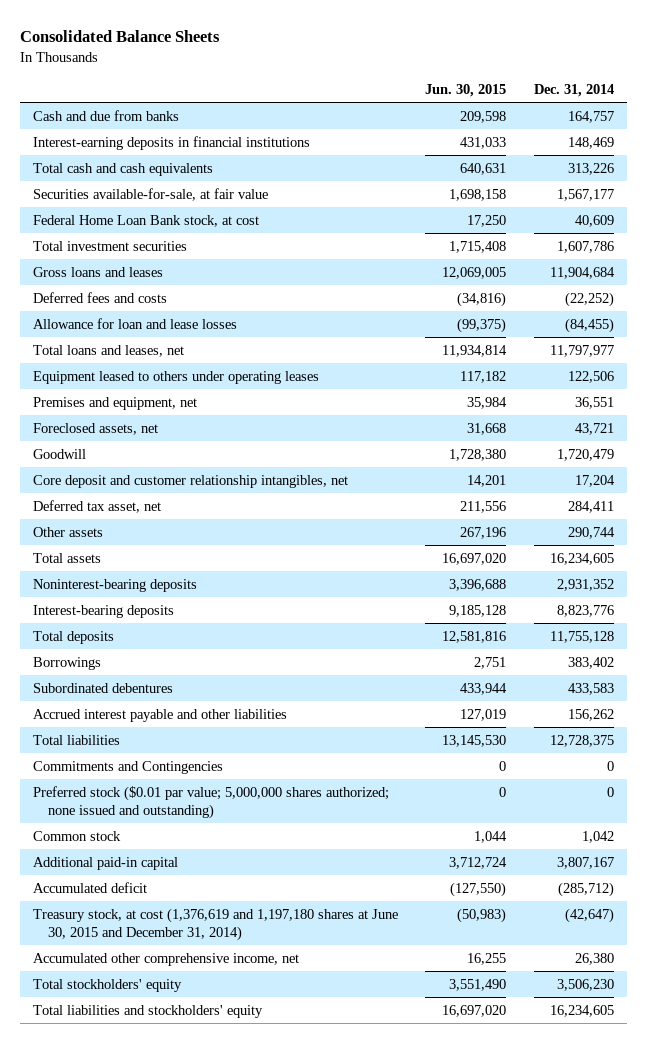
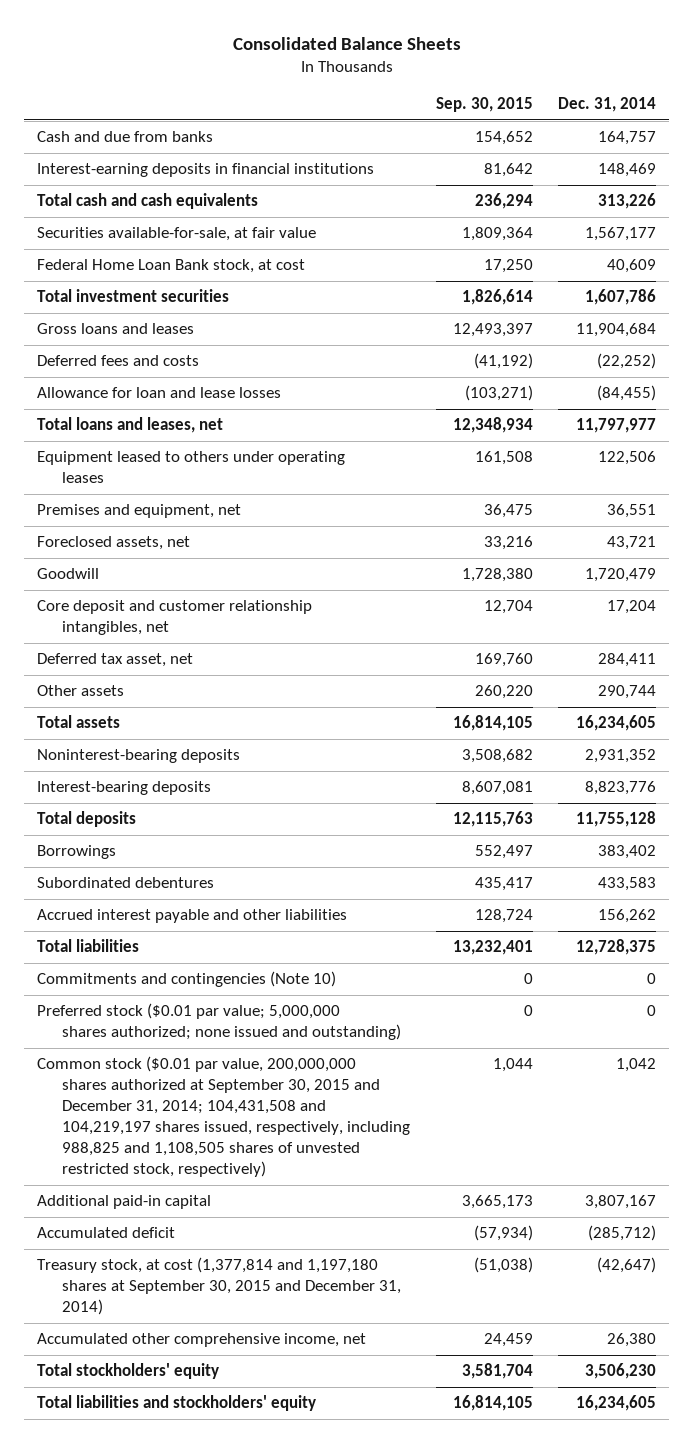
- | Jun. 30, 2015 | Dec. 31, 2014
+ | Sep. 30, 2015 | Dec. 31, 2014
- Commitments and Contingencies | 0 | 0
+ Commitments and contingencies (Note 10) | 0 | 0
- Common stock | 1,044 | 1,042
+ Common stock ($0.01 par value, 200,000,000 shares authorized at September 30, 2015 and December 31, 2014; 104,431,508 and 104,219,197 shares issued, respectively, including 988,825 and 1,108,505 shares of unvested restricted stock, respectively) | 1,044 | 1,042
- Treasury stock, at cost (1,376,619 and 1,197,180 shares at June 30, 2015 and December 31, 2014) | (50,983) | (42,647)
+ Treasury stock, at cost (1,377,814 and 1,197,180 shares at September 30, 2015 and December 31, 2014) | (51,038) | (42,647)

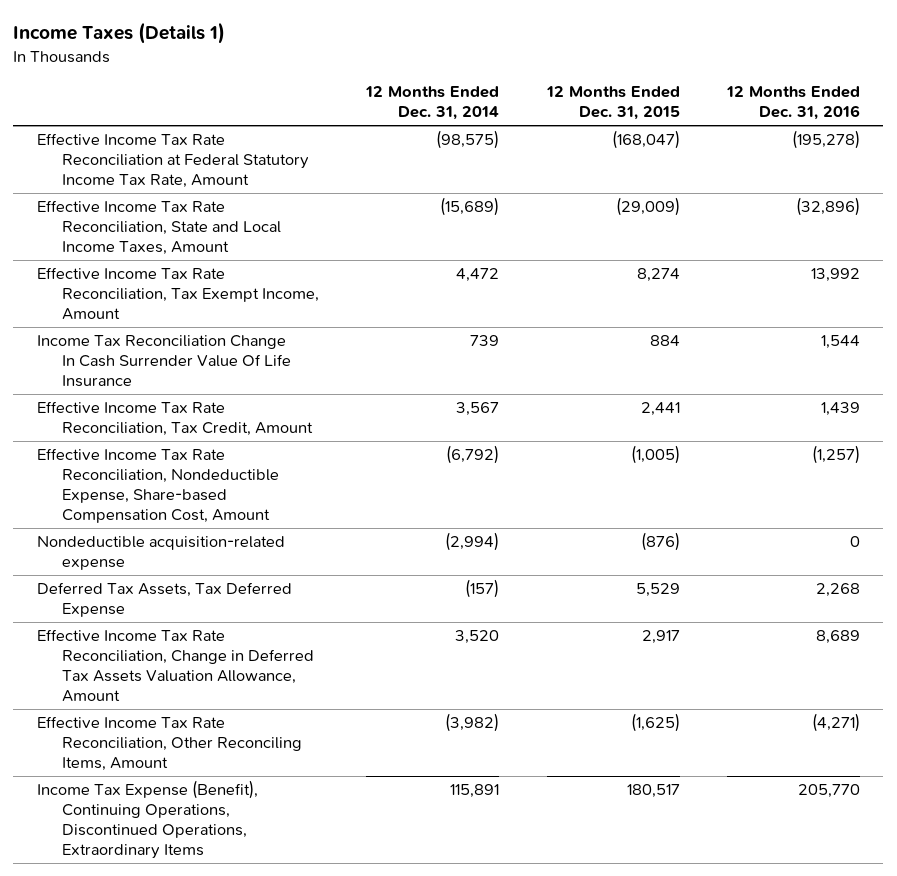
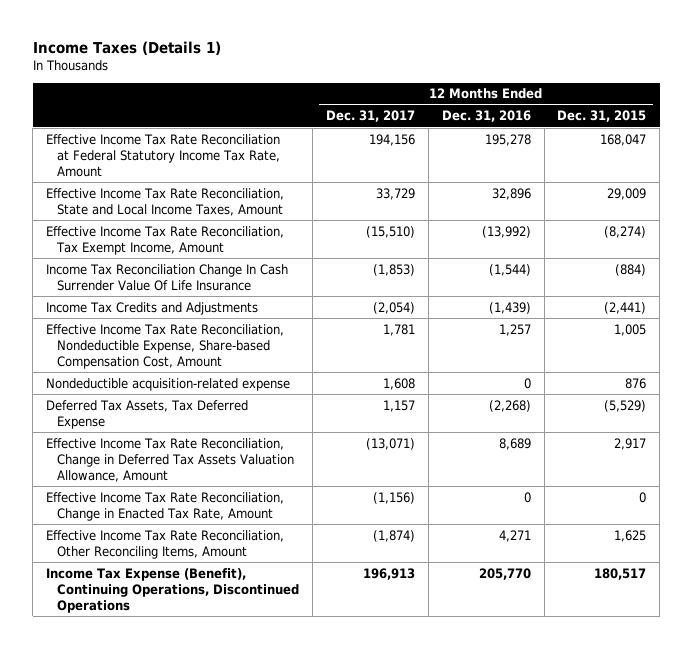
- | 12 Months Ended Dec. 31, 2014 | 12 Months Ended Dec. 31, 2015 | 12 Months Ended Dec. 31, 2016
+ | 12 Months Ended Dec. 31, 2017 | 12 Months Ended Dec. 31, 2016 | 12 Months Ended Dec. 31, 2015
- Effective Income Tax Rate Reconciliation at Federal Statutory Income Tax Rate, Amount | (98,575) | (168,047) | (195,278)
- Effective Income Tax Rate Reconciliation, State and Local Income Taxes, Amount | (15,689) | (29,009) | (32,896)
- Effective Income Tax Rate Reconciliation, Tax Exempt Income, Amount | 4,472 | 8,274 | 13,992
- Income Tax Reconciliation Change In Cash Surrender Value Of Life Insurance | 739 | 884 | 1,544
- Effective Income Tax Rate Reconciliation, Tax Credit, Amount | 3,567 | 2,441 | 1,439
- Effective Income Tax Rate Reconciliation, Nondeductible Expense, Share-based Compensation Cost, Amount | (6,792) | (1,005) | (1,257)
- Nondeductible acquisition-related expense | (2,994) | (876) | 0
- Deferred Tax Assets, Tax Deferred Expense | (157) | 5,529 | 2,268
+ Effective Income Tax Rate Reconciliation at Federal Statutory Income Tax Rate, Amount | 194,156 | 195,278 | 168,047
+ Effective Income Tax Rate Reconciliation, State and Local Income Taxes, Amount | 33,729 | 32,896 | 29,009
+ Effective Income Tax Rate Reconciliation, Tax Exempt Income, Amount | (15,510) | (13,992) | (8,274)
+ Income Tax Reconciliation Change In Cash Surrender Value Of Life Insurance | (1,853) | (1,544) | (884)
+ Income Tax Credits and Adjustments | (2,054) | (1,439) | (2,441)
+ Effective Income Tax Rate Reconciliation, Nondeductible Expense, Share-based Compensation Cost, Amount | 1,781 | 1,257 | 1,005
+ Nondeductible acquisition-related expense | 1,608 | 0 | 876
+ Deferred Tax Assets, Tax Deferred Expense | 1,157 | (2,268) | (5,529)
- Effective Income Tax Rate Reconciliation, Other Reconciling Items, Amount | (3,982) | (1,625) | (4,271)
- Income Tax Expense (Benefit), Continuing Operations, Discontinued Operations, Extraordinary Items | 115,891 | 180,517 | 205,770
+ Effective Income Tax Rate Reconciliation, Change in Enacted Tax Rate, Amount | (1,156) | 0 | 0
+ Effective Income Tax Rate Reconciliation, Other Reconciling Items, Amount | (1,874) | 4,271 | 1,625
+ Income Tax Expense (Benefit), Continuing Operations, Discontinued Operations | 196,913 | 205,770 | 180,517

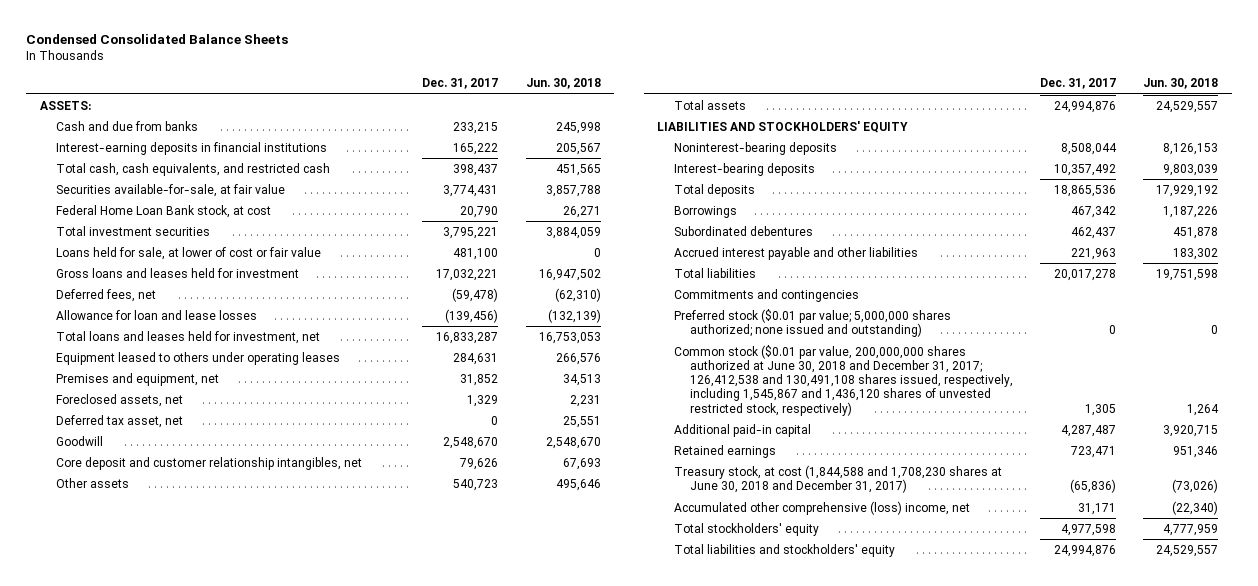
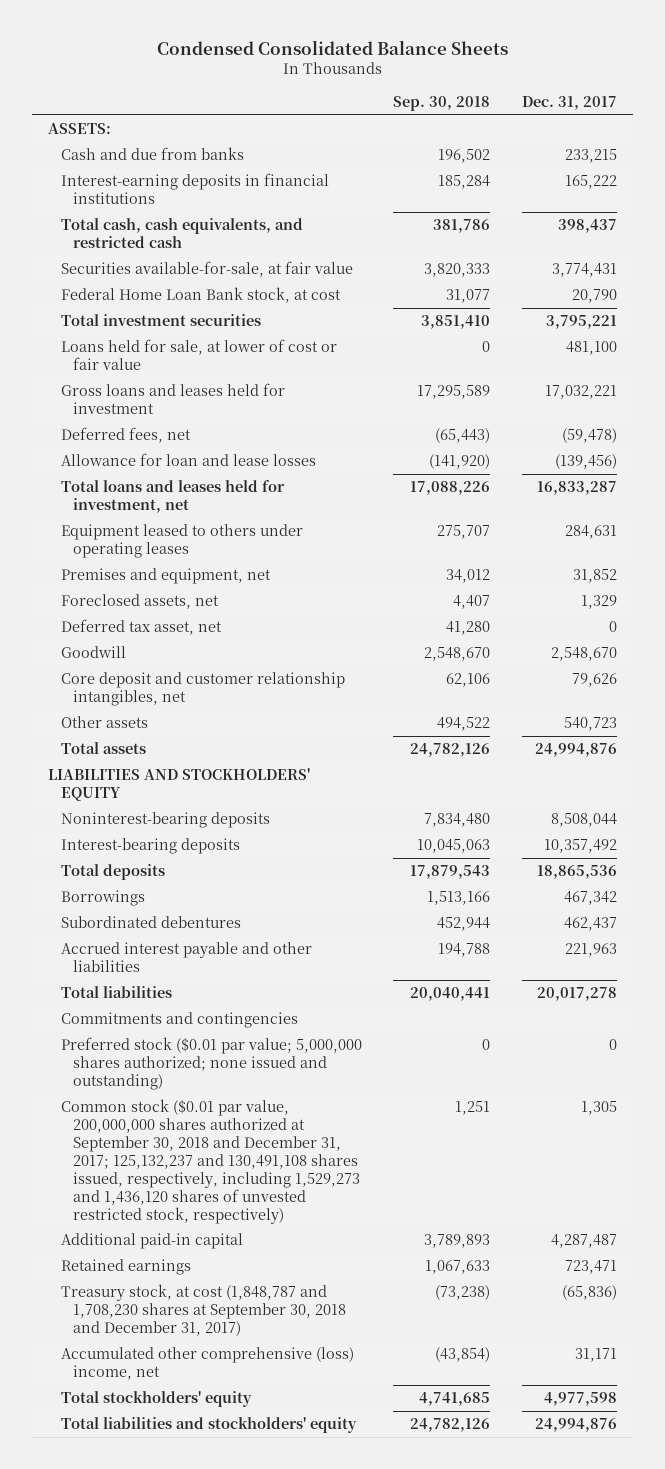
- | Dec. 31, 2017 | Jun. 30, 2018
+ | Sep. 30, 2018 | Dec. 31, 2017
- Common stock ($0.01 par value, 200,000,000 shares authorized at June 30, 2018 and December 31, 2017; 126,412,538 and 130,491,108 shares issued, respectively, including 1,545,867 and 1,436,120 shares of unvested restricted stock, respectively) | 1,305 | 1,264
+ Common stock ($0.01 par value, 200,000,000 shares authorized at September 30, 2018 and December 31, 2017; 125,132,237 and 130,491,108 shares issued, respectively, including 1,529,273 and 1,436,120 shares of unvested restricted stock, respectively) | 1,251 | 1,305
- Treasury stock, at cost (1,844,588 and 1,708,230 shares at June 30, 2018 and December 31, 2017) | (65,836) | (73,026)
+ Treasury stock, at cost (1,848,787 and 1,708,230 shares at September 30, 2018 and December 31, 2017) | (73,238) | (65,836)

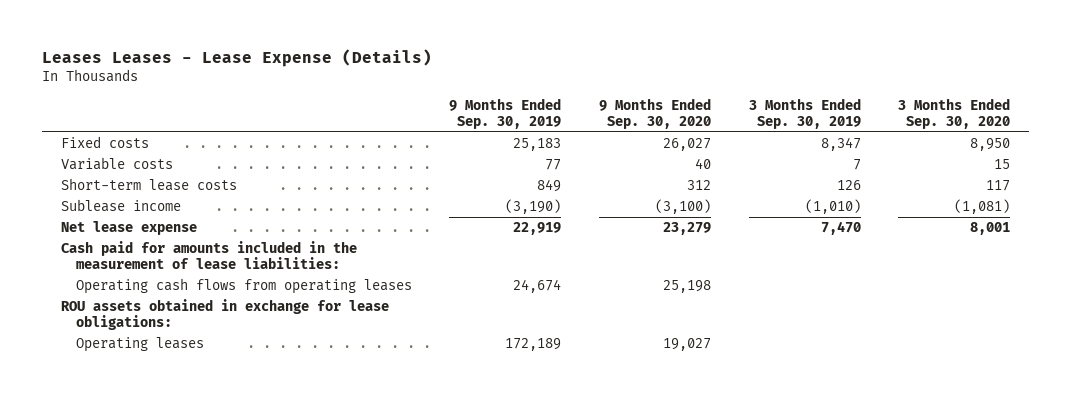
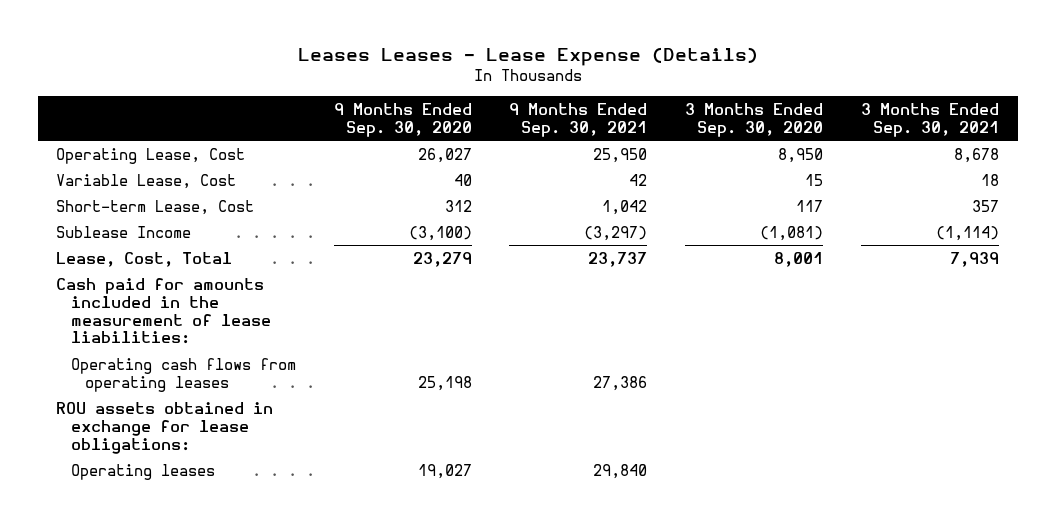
- | 9 Months Ended Sep. 30, 2019 | 9 Months Ended Sep. 30, 2020 | 3 Months Ended Sep. 30, 2019 | 3 Months Ended Sep. 30, 2020
+ | 9 Months Ended Sep. 30, 2020 | 9 Months Ended Sep. 30, 2021 | 3 Months Ended Sep. 30, 2020 | 3 Months Ended Sep. 30, 2021
- Fixed costs | 25,183 | 26,027 | 8,347 | 8,950
- Variable costs | 77 | 40 | 7 | 15
- Short-term lease costs | 849 | 312 | 126 | 117
- Sublease income | (3,190) | (3,100) | (1,010) | (1,081)
- Net lease expense | 22,919 | 23,279 | 7,470 | 8,001
+ Operating Lease, Cost | 26,027 | 25,950 | 8,950 | 8,678
+ Variable Lease, Cost | 40 | 42 | 15 | 18
+ Short-term Lease, Cost | 312 | 1,042 | 117 | 357
+ Sublease Income | (3,100) | (3,297) | (1,081) | (1,114)
+ Lease, Cost, Total | 23,279 | 23,737 | 8,001 | 7,939

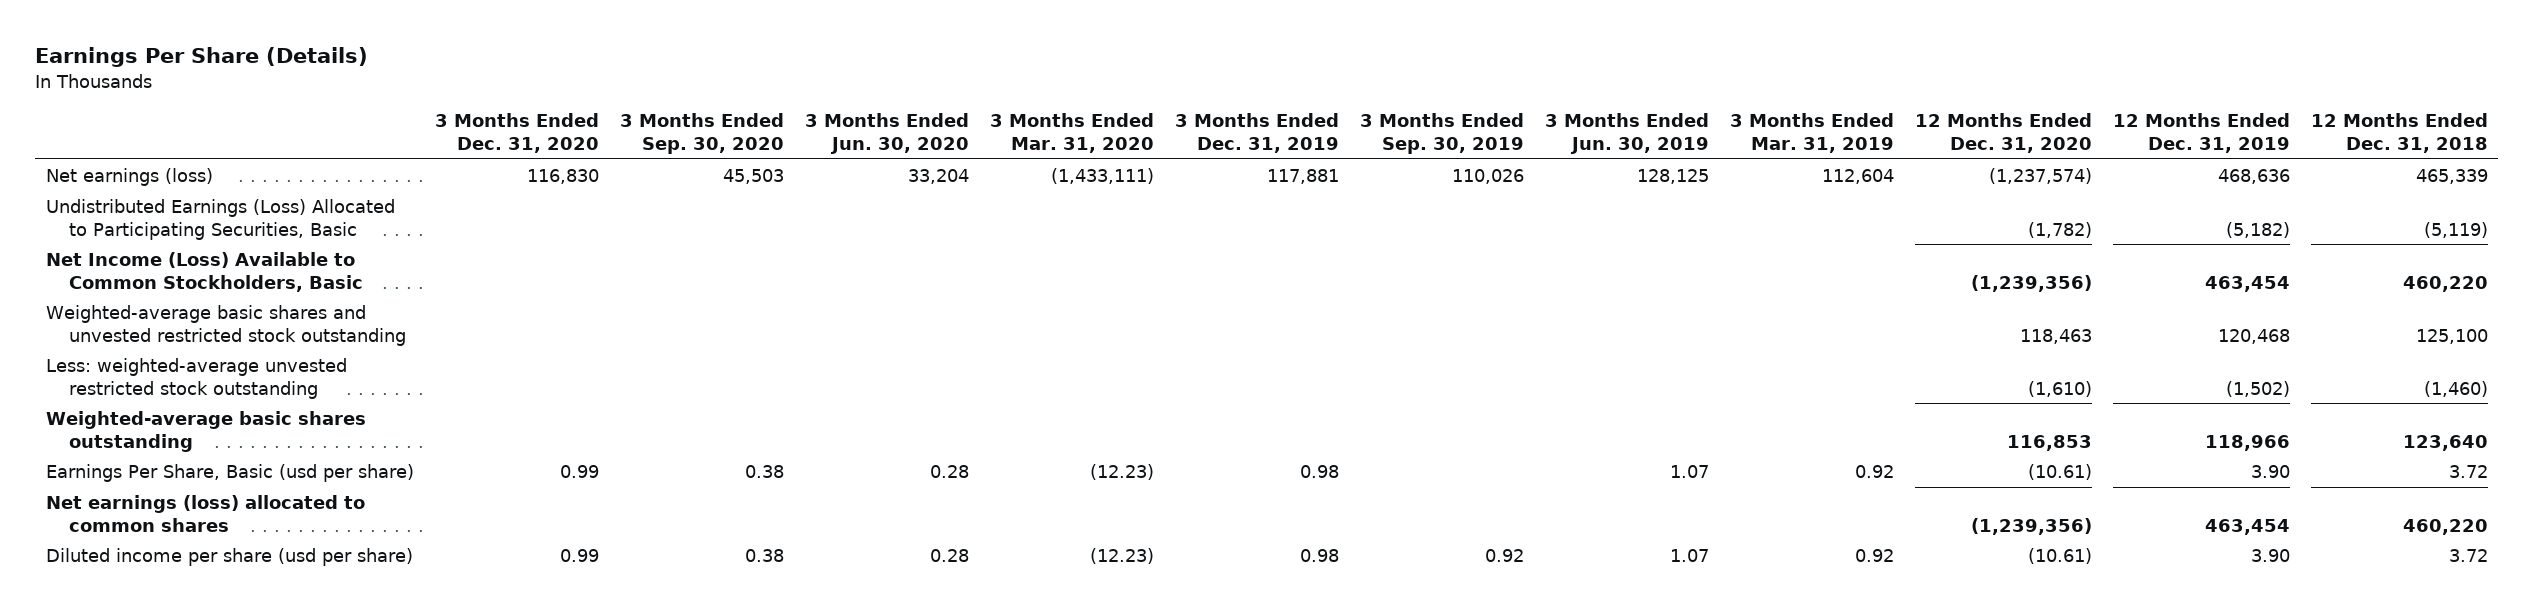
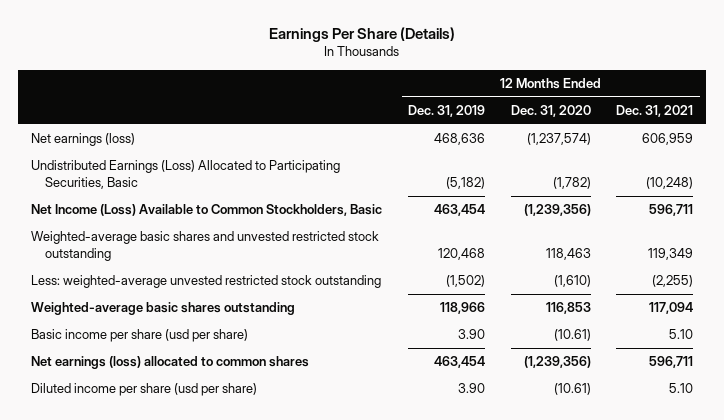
- | 3 Months Ended Dec. 31, 2020 | 3 Months Ended Sep. 30, 2020 | 3 Months Ended Jun. 30, 2020 | 3 Months Ended Mar. 31, 2020 | 3 Months Ended Dec. 31, 2019 | 3 Months Ended Sep. 30, 2019 | 3 Months Ended Jun. 30, 2019 | 3 Months Ended Mar. 31, 2019 | 12 Months Ended Dec. 31, 2020 | 12 Months Ended Dec. 31, 2019 | 12 Months Ended Dec. 31, 2018
+ | 12 Months Ended Dec. 31, 2019 | 12 Months Ended Dec. 31, 2020 | 12 Months Ended Dec. 31, 2021
- Earnings Per Share, Basic (usd per share) | 0.99 | 0.38 | 0.28 | (12.23) | 0.98 | | 1.07 | 0.92 | (10.61) | 3.90 | 3.72
+ Basic income per share (usd per share) | 3.90 | (10.61) | 5.10

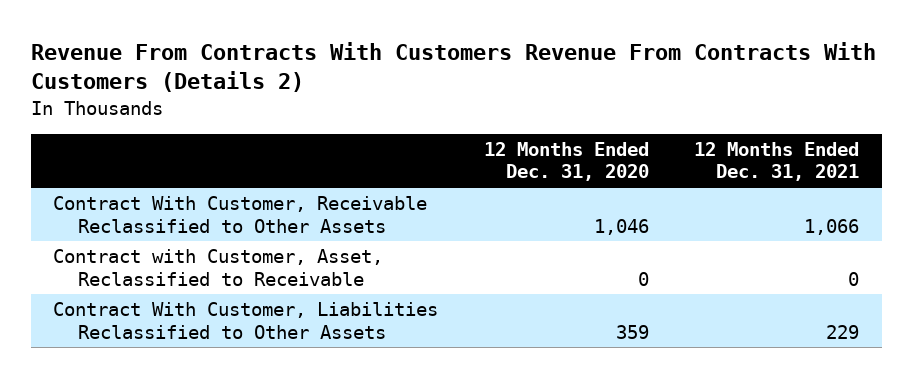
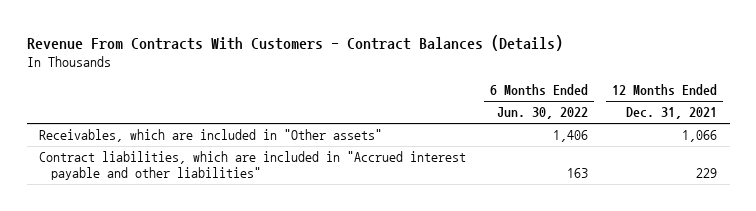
- Revenue From Contracts With Customers Revenue From Contracts With Customers (Details 2)
+ Revenue From Contracts With Customers - Contract Balances (Details)
- | 12 Months Ended Dec. 31, 2020 | 12 Months Ended Dec. 31, 2021
+ | 6 Months Ended Jun. 30, 2022 | 12 Months Ended Dec. 31, 2021
- Contract With Customer, Receivable Reclassified to Other Assets | 1,046 | 1,066
- Contract with Customer, Asset, Reclassified to Receivable | 0 | 0
- Contract With Customer, Liabilities Reclassified to Other Assets | 359 | 229
+ Receivables, which are included in "Other assets" | 1,406 | 1,066
+ Contract liabilities, which are included in "Accrued interest payable and other liabilities" | 163 | 229

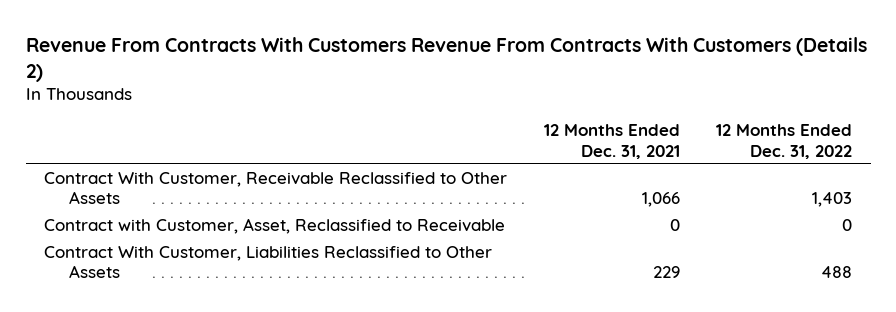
- Revenue From Contracts With Customers - Contract Balances (Details)
+ Revenue From Contracts With Customers Revenue From Contracts With Customers (Details 2)
- | 6 Months Ended Jun. 30, 2022 | 12 Months Ended Dec. 31, 2021
+ | 12 Months Ended Dec. 31, 2021 | 12 Months Ended Dec. 31, 2022
- Receivables, which are included in "Other assets" | 1,406 | 1,066
- Contract liabilities, which are included in "Accrued interest payable and other liabilities" | 163 | 229
+ Contract With Customer, Receivable Reclassified to Other Assets | 1,066 | 1,403
+ Contract with Customer, Asset, Reclassified to Receivable | 0 | 0
+ Contract With Customer, Liabilities Reclassified to Other Assets | 229 | 488

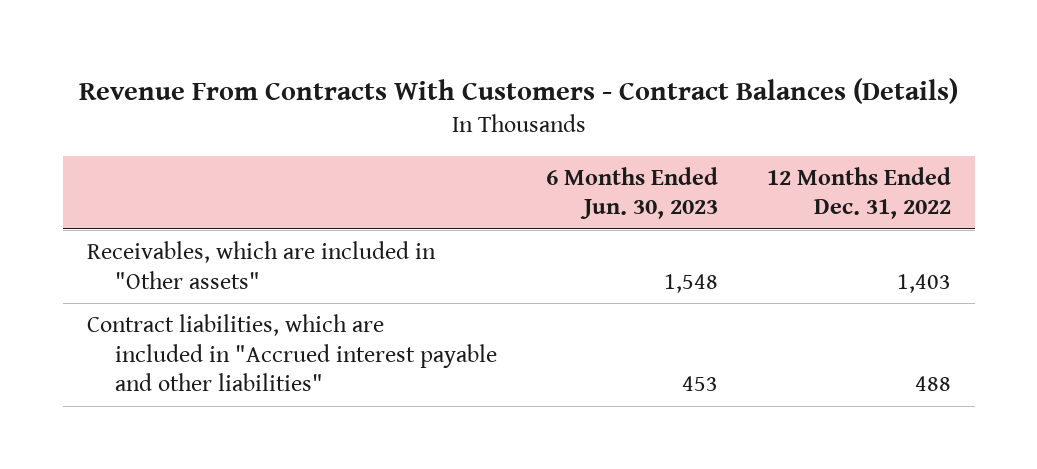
- Revenue From Contracts With Customers Revenue From Contracts With Customers (Details 2)
+ Revenue From Contracts With Customers - Contract Balances (Details)
- | 12 Months Ended Dec. 31, 2021 | 12 Months Ended Dec. 31, 2022
+ | 6 Months Ended Jun. 30, 2023 | 12 Months Ended Dec. 31, 2022
- Contract With Customer, Receivable Reclassified to Other Assets | 1,066 | 1,403
- Contract with Customer, Asset, Reclassified to Receivable | 0 | 0
- Contract With Customer, Liabilities Reclassified to Other Assets | 229 | 488
+ Receivables, which are included in "Other assets" | 1,548 | 1,403
+ Contract liabilities, which are included in "Accrued interest payable and other liabilities" | 453 | 488

